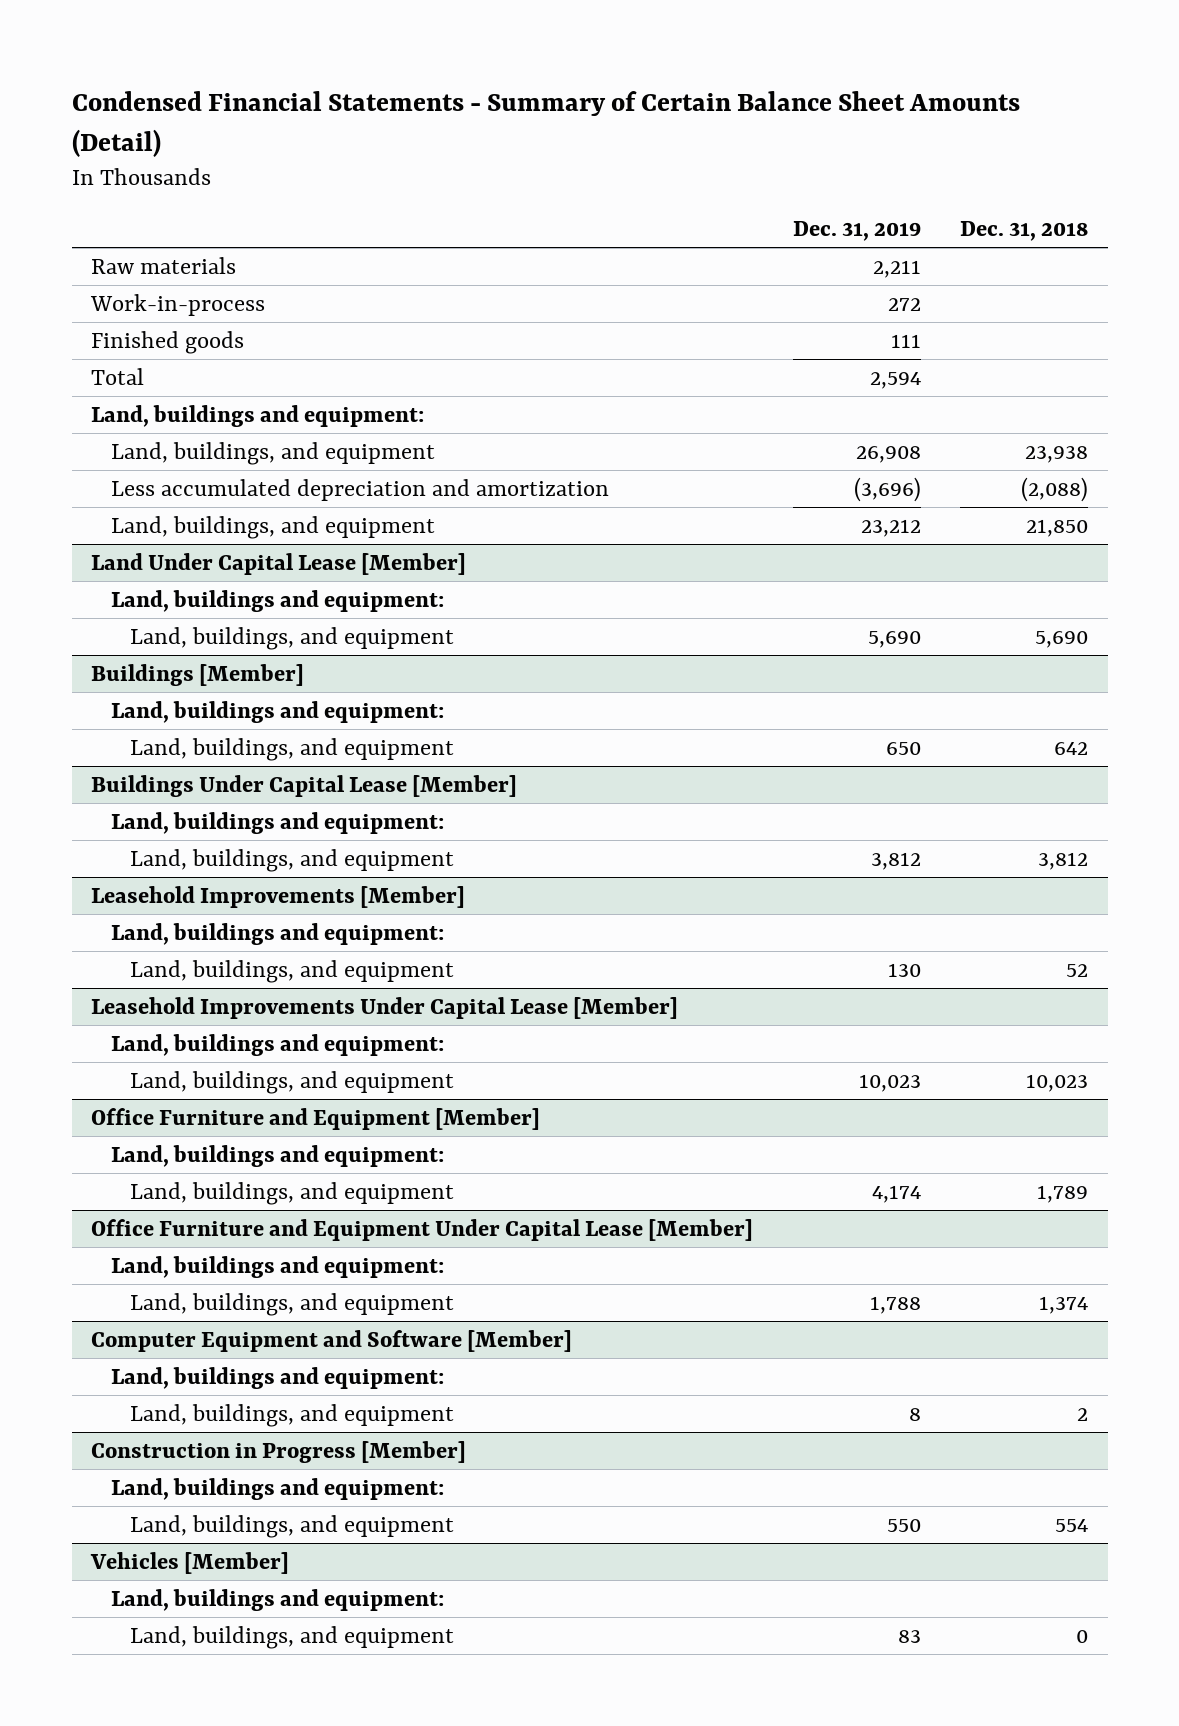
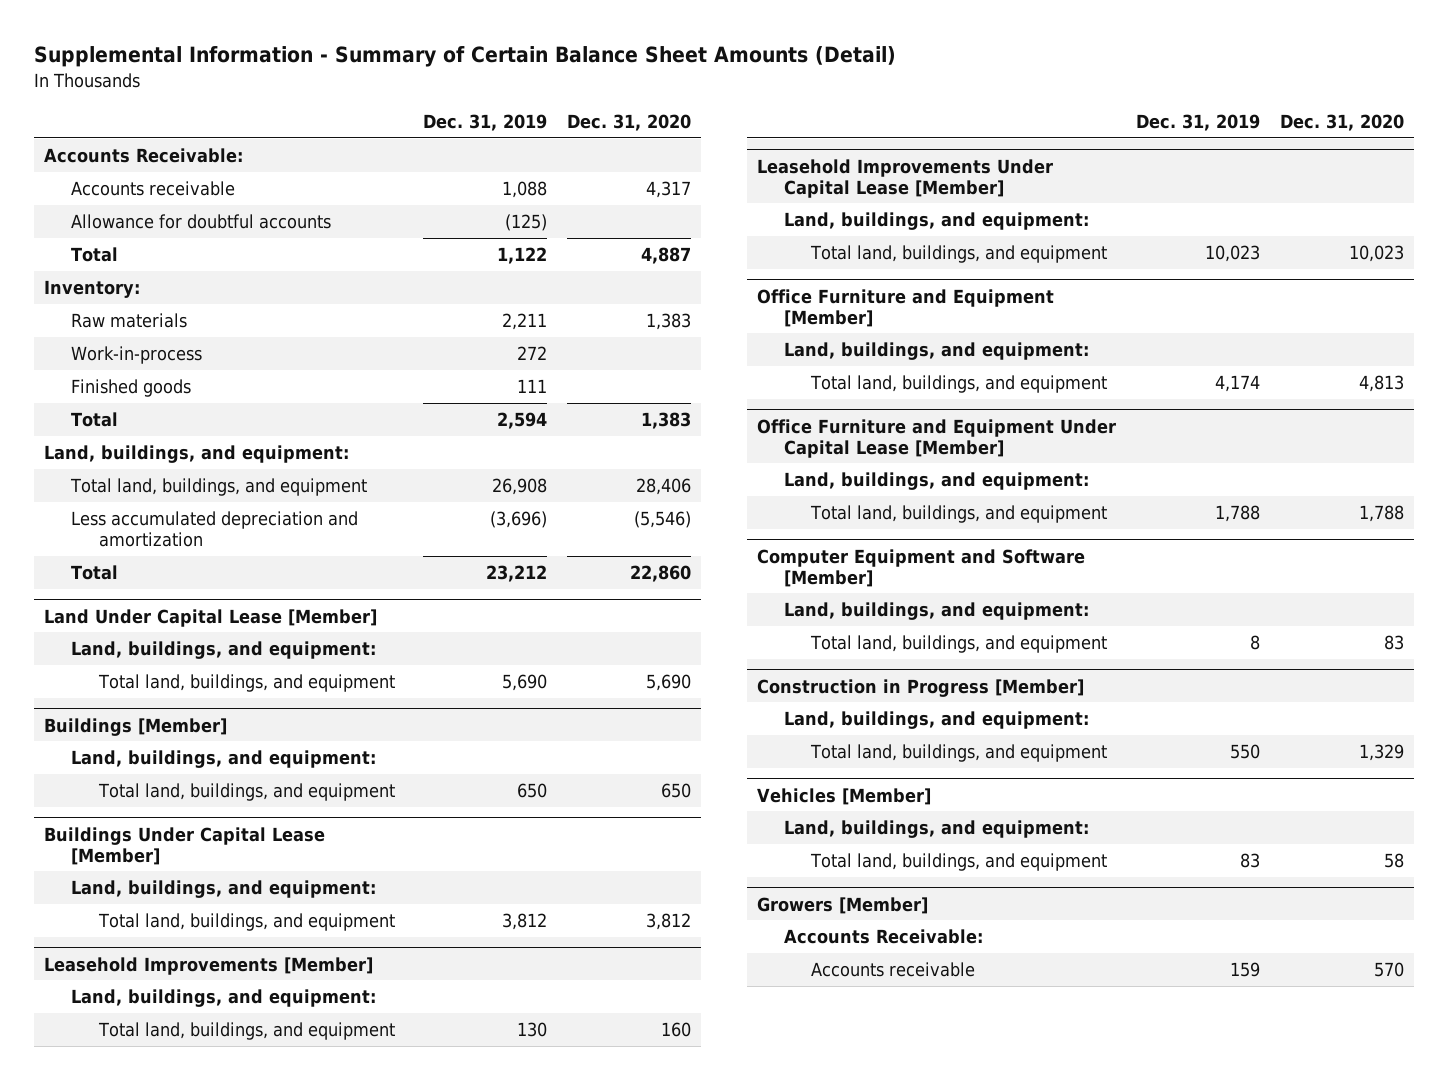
- Condensed Financial Statements - Summary of Certain Balance Sheet Amounts (Detail)
+ Supplemental Information - Summary of Certain Balance Sheet Amounts (Detail)
- | Dec. 31, 2019 | Dec. 31, 2018
+ | Dec. 31, 2019 | Dec. 31, 2020
+ Accounts Receivable:
+ Accounts receivable | 1,088 | 4,317
+ Allowance for doubtful accounts | (125) |
+ Total | 1,122 | 4,887
+ Inventory:
- Land, buildings and equipment:
- Land, buildings, and equipment | 26,908 | 23,938
+ Land, buildings, and equipment:
+ Total land, buildings, and equipment | 26,908 | 28,406
- Land, buildings, and equipment | 23,212 | 21,850
+ Total | 23,212 | 22,860
@ Land Under Capital Lease [Member]
- Land, buildings and equipment:
- Land, buildings, and equipment | 5,690 | 5,690
+ Land, buildings, and equipment:
+ Total land, buildings, and equipment | 5,690 | 5,690
@ Buildings [Member]
- Land, buildings and equipment:
- Land, buildings, and equipment | 650 | 642
+ Land, buildings, and equipment:
+ Total land, buildings, and equipment | 650 | 650
@ Buildings Under Capital Lease [Member]
- Land, buildings and equipment:
- Land, buildings, and equipment | 3,812 | 3,812
+ Land, buildings, and equipment:
+ Total land, buildings, and equipment | 3,812 | 3,812
@ Leasehold Improvements [Member]
- Land, buildings and equipment:
- Land, buildings, and equipment | 130 | 52
+ Land, buildings, and equipment:
+ Total land, buildings, and equipment | 130 | 160
@ Leasehold Improvements Under Capital Lease [Member]
- Land, buildings and equipment:
- Land, buildings, and equipment | 10,023 | 10,023
+ Land, buildings, and equipment:
+ Total land, buildings, and equipment | 10,023 | 10,023
@ Office Furniture and Equipment [Member]
- Land, buildings and equipment:
- Land, buildings, and equipment | 4,174 | 1,789
+ Land, buildings, and equipment:
+ Total land, buildings, and equipment | 4,174 | 4,813
@ Office Furniture and Equipment Under Capital Lease [Member]
- Land, buildings and equipment:
- Land, buildings, and equipment | 1,788 | 1,374
+ Land, buildings, and equipment:
+ Total land, buildings, and equipment | 1,788 | 1,788
@ Computer Equipment and Software [Member]
- Land, buildings and equipment:
- Land, buildings, and equipment | 8 | 2
+ Land, buildings, and equipment:
+ Total land, buildings, and equipment | 8 | 83
@ Construction in Progress [Member]
- Land, buildings and equipment:
- Land, buildings, and equipment | 550 | 554
+ Land, buildings, and equipment:
+ Total land, buildings, and equipment | 550 | 1,329
@ Vehicles [Member]
- Land, buildings and equipment:
- Land, buildings, and equipment | 83 | 0
+ Land, buildings, and equipment:
+ Total land, buildings, and equipment | 83 | 58
+ Growers [Member]
+ Accounts Receivable:
+ Accounts receivable | 159 | 570

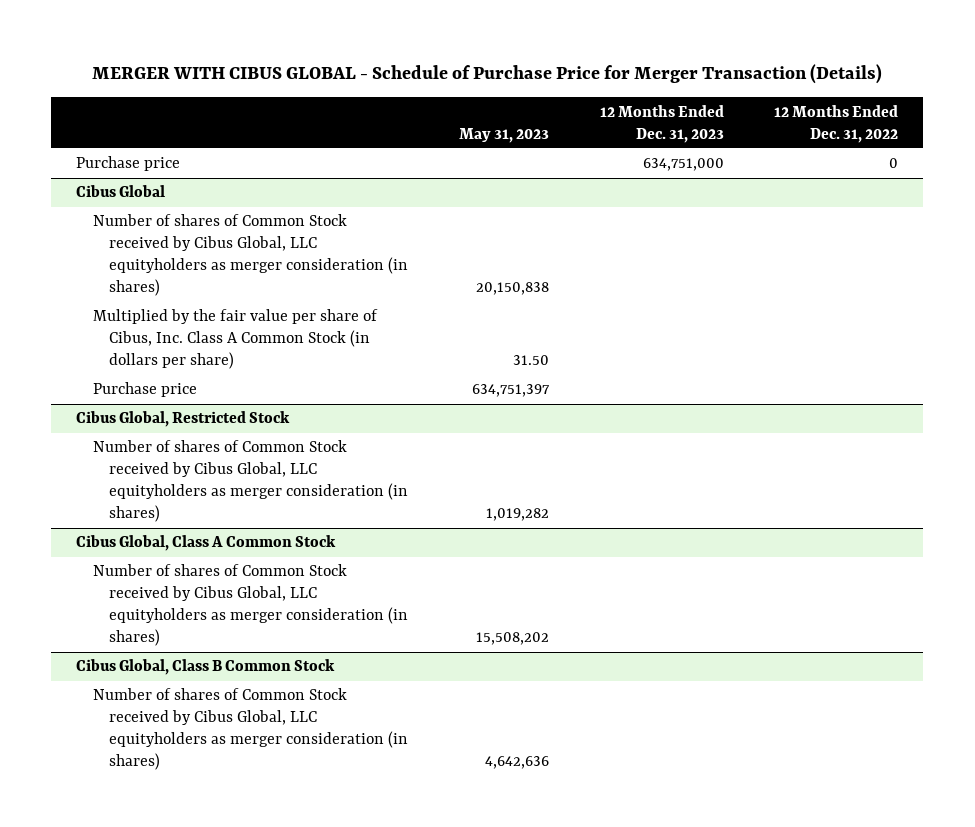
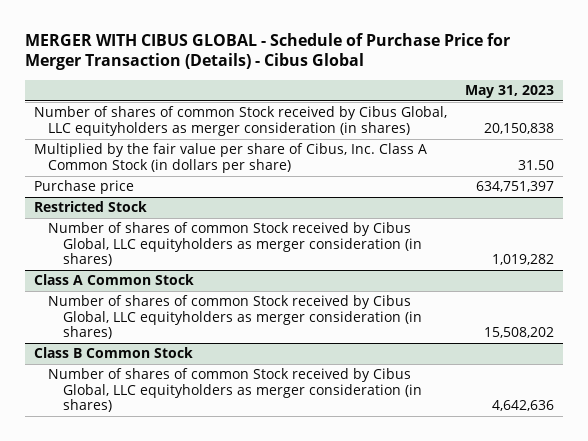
- MERGER WITH CIBUS GLOBAL - Schedule of Purchase Price for Merger Transaction (Details)
+ MERGER WITH CIBUS GLOBAL - Schedule of Purchase Price for Merger Transaction (Details) - Cibus Global
- | May 31, 2023 | 12 Months Ended Dec. 31, 2023 | 12 Months Ended Dec. 31, 2022
+ | May 31, 2023
- Purchase price | | 634,751,000 | 0
- Cibus Global
- Number of shares of Common Stock received by Cibus Global, LLC equityholders as merger consideration (in shares) | 20,150,838 | |
+ Number of shares of common Stock received by Cibus Global, LLC equityholders as merger consideration (in shares) | 20,150,838
- Cibus Global, Restricted Stock
- Number of shares of Common Stock received by Cibus Global, LLC equityholders as merger consideration (in shares) | 1,019,282 | |
- Cibus Global, Class A Common Stock
- Number of shares of Common Stock received by Cibus Global, LLC equityholders as merger consideration (in shares) | 15,508,202 | |
- Cibus Global, Class B Common Stock
- Number of shares of Common Stock received by Cibus Global, LLC equityholders as merger consideration (in shares) | 4,642,636 | |
+ Restricted Stock
+ Number of shares of common Stock received by Cibus Global, LLC equityholders as merger consideration (in shares) | 1,019,282
+ Class A Common Stock
+ Number of shares of common Stock received by Cibus Global, LLC equityholders as merger consideration (in shares) | 15,508,202
+ Class B Common Stock
+ Number of shares of common Stock received by Cibus Global, LLC equityholders as merger consideration (in shares) | 4,642,636

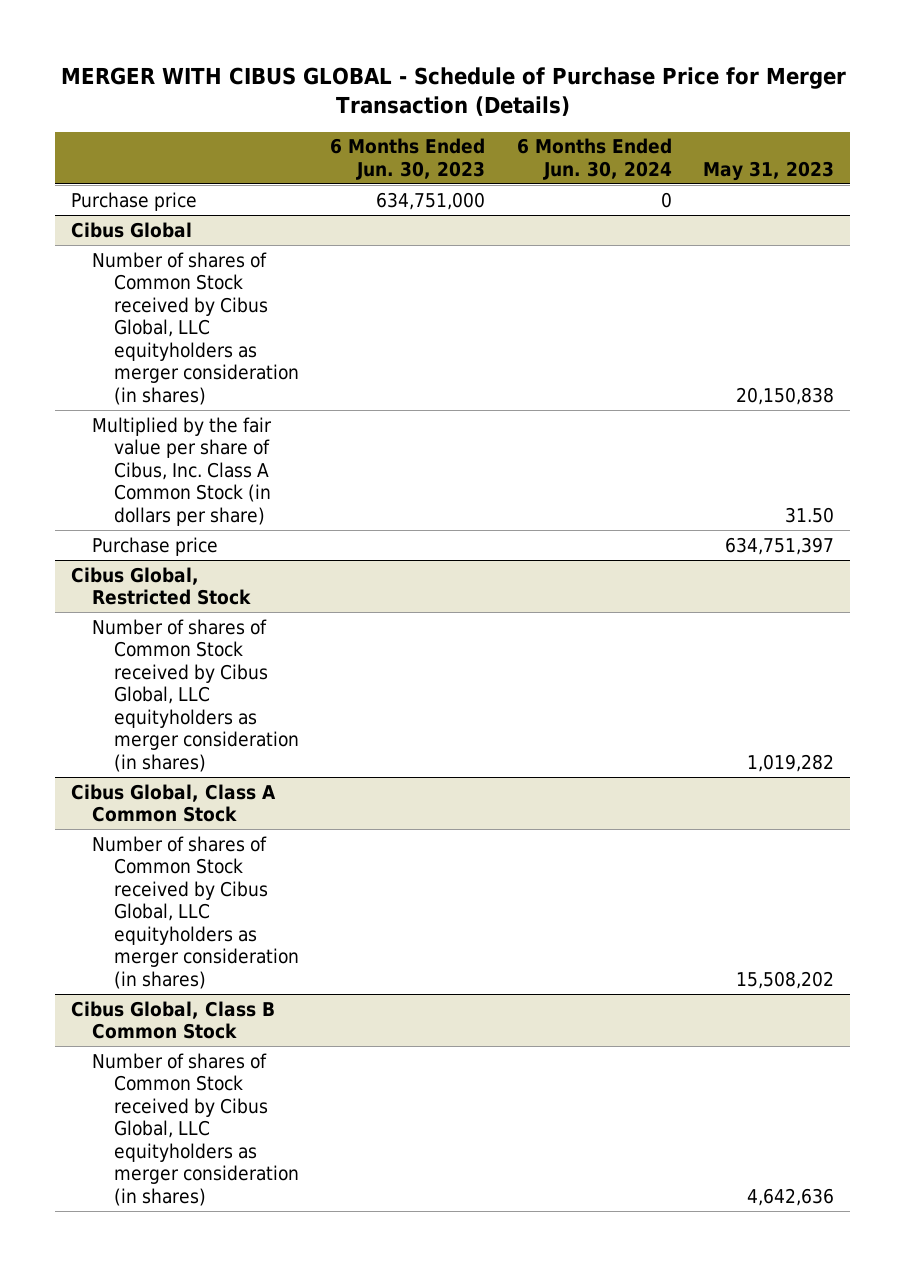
- MERGER WITH CIBUS GLOBAL - Schedule of Purchase Price for Merger Transaction (Details) - Cibus Global
+ MERGER WITH CIBUS GLOBAL - Schedule of Purchase Price for Merger Transaction (Details)
- | May 31, 2023
+ | 6 Months Ended Jun. 30, 2023 | 6 Months Ended Jun. 30, 2024 | May 31, 2023
- Number of shares of common Stock received by Cibus Global, LLC equityholders as merger consideration (in shares) | 20,150,838
+ Purchase price | 634,751,000 | 0 |
+ Cibus Global
+ Number of shares of Common Stock received by Cibus Global, LLC equityholders as merger consideration (in shares) | | | 20,150,838
- Restricted Stock
- Number of shares of common Stock received by Cibus Global, LLC equityholders as merger consideration (in shares) | 1,019,282
- Class A Common Stock
- Number of shares of common Stock received by Cibus Global, LLC equityholders as merger consideration (in shares) | 15,508,202
- Class B Common Stock
- Number of shares of common Stock received by Cibus Global, LLC equityholders as merger consideration (in shares) | 4,642,636
+ Cibus Global, Restricted Stock
+ Number of shares of Common Stock received by Cibus Global, LLC equityholders as merger consideration (in shares) | | | 1,019,282
+ Cibus Global, Class A Common Stock
+ Number of shares of Common Stock received by Cibus Global, LLC equityholders as merger consideration (in shares) | | | 15,508,202
+ Cibus Global, Class B Common Stock
+ Number of shares of Common Stock received by Cibus Global, LLC equityholders as merger consideration (in shares) | | | 4,642,636

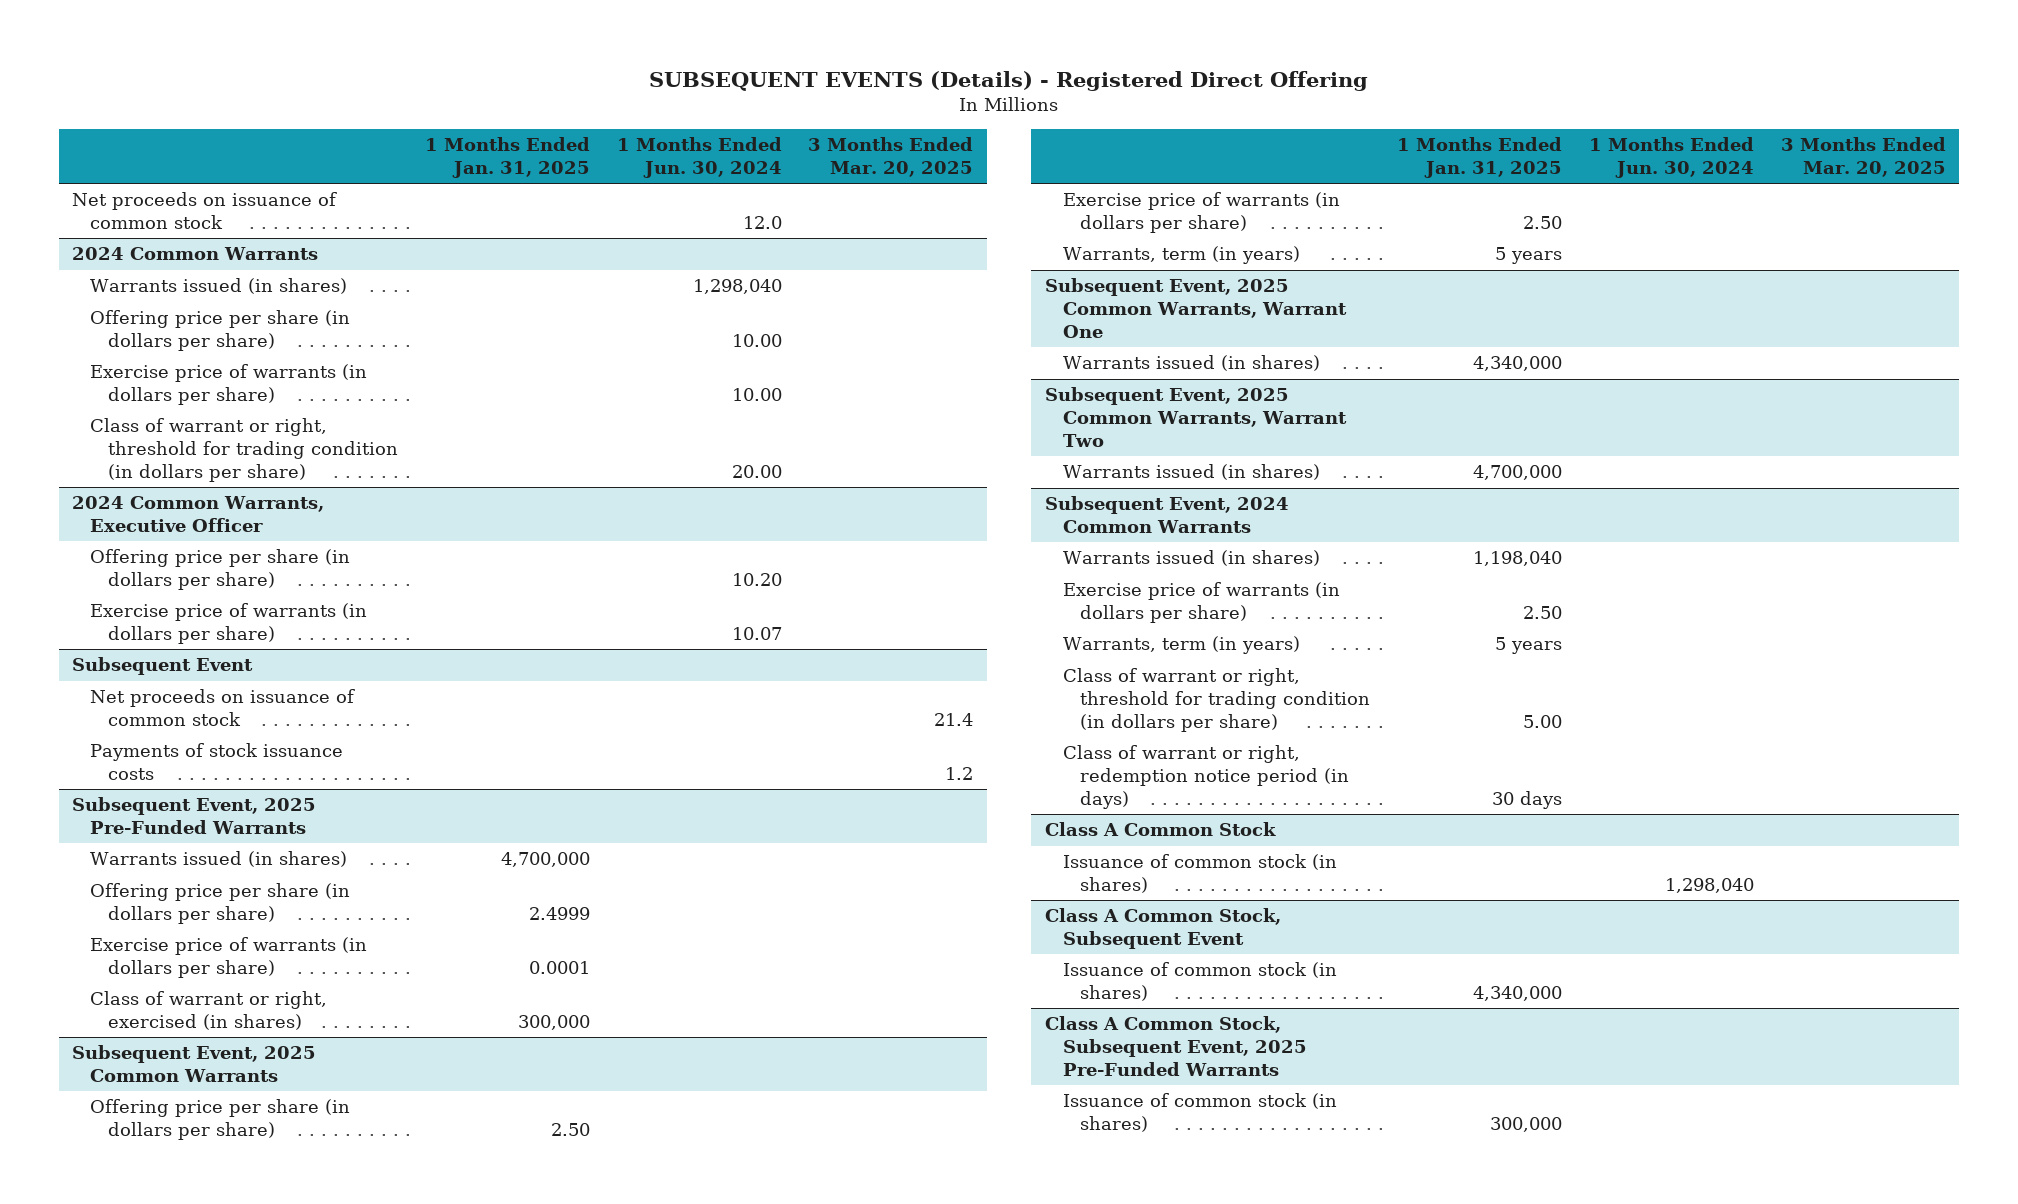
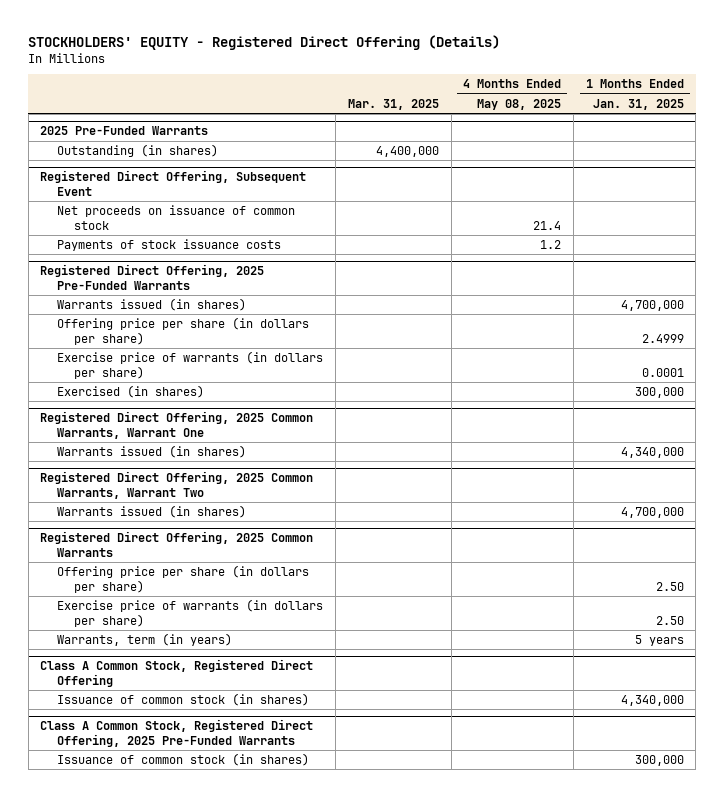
- SUBSEQUENT EVENTS (Details) - Registered Direct Offering
+ STOCKHOLDERS' EQUITY - Registered Direct Offering (Details)
- | 1 Months Ended Jan. 31, 2025 | 1 Months Ended Jun. 30, 2024 | 3 Months Ended Mar. 20, 2025
+ | Mar. 31, 2025 | 4 Months Ended May 08, 2025 | 1 Months Ended Jan. 31, 2025
- Net proceeds on issuance of common stock | | 12.0 |
- 2024 Common Warrants
- Warrants issued (in shares) | | 1,298,040 |
- Offering price per share (in dollars per share) | | 10.00 |
- Exercise price of warrants (in dollars per share) | | 10.00 |
- Class of warrant or right, threshold for trading condition (in dollars per share) | | 20.00 |
- 2024 Common Warrants, Executive Officer
- Offering price per share (in dollars per share) | | 10.20 |
- Exercise price of warrants (in dollars per share) | | 10.07 |
- Subsequent Event
+ 2025 Pre-Funded Warrants
+ Outstanding (in shares) | 4,400,000 | |
+ Registered Direct Offering, Subsequent Event
- Subsequent Event, 2025 Pre-Funded Warrants
+ Registered Direct Offering, 2025 Pre-Funded Warrants
- Class of warrant or right, exercised (in shares) | 300,000 | |
- Subsequent Event, 2025 Common Warrants
- Offering price per share (in dollars per share) | 2.50 | |
- Exercise price of warrants (in dollars per share) | 2.50 | |
- Warrants, term (in years) | 5 years | |
- Subsequent Event, 2025 Common Warrants, Warrant One
+ Exercised (in shares) | | | 300,000
+ Registered Direct Offering, 2025 Common Warrants, Warrant One
- Subsequent Event, 2025 Common Warrants, Warrant Two
+ Registered Direct Offering, 2025 Common Warrants, Warrant Two
- Subsequent Event, 2024 Common Warrants
- Warrants issued (in shares) | 1,198,040 | |
+ Registered Direct Offering, 2025 Common Warrants
+ Offering price per share (in dollars per share) | | | 2.50
- Class of warrant or right, threshold for trading condition (in dollars per share) | 5.00 | |
- Class of warrant or right, redemption notice period (in days) | 30 days | |
- Class A Common Stock
- Issuance of common stock (in shares) | | 1,298,040 |
- Class A Common Stock, Subsequent Event
+ Class A Common Stock, Registered Direct Offering
- Class A Common Stock, Subsequent Event, 2025 Pre-Funded Warrants
+ Class A Common Stock, Registered Direct Offering, 2025 Pre-Funded Warrants

